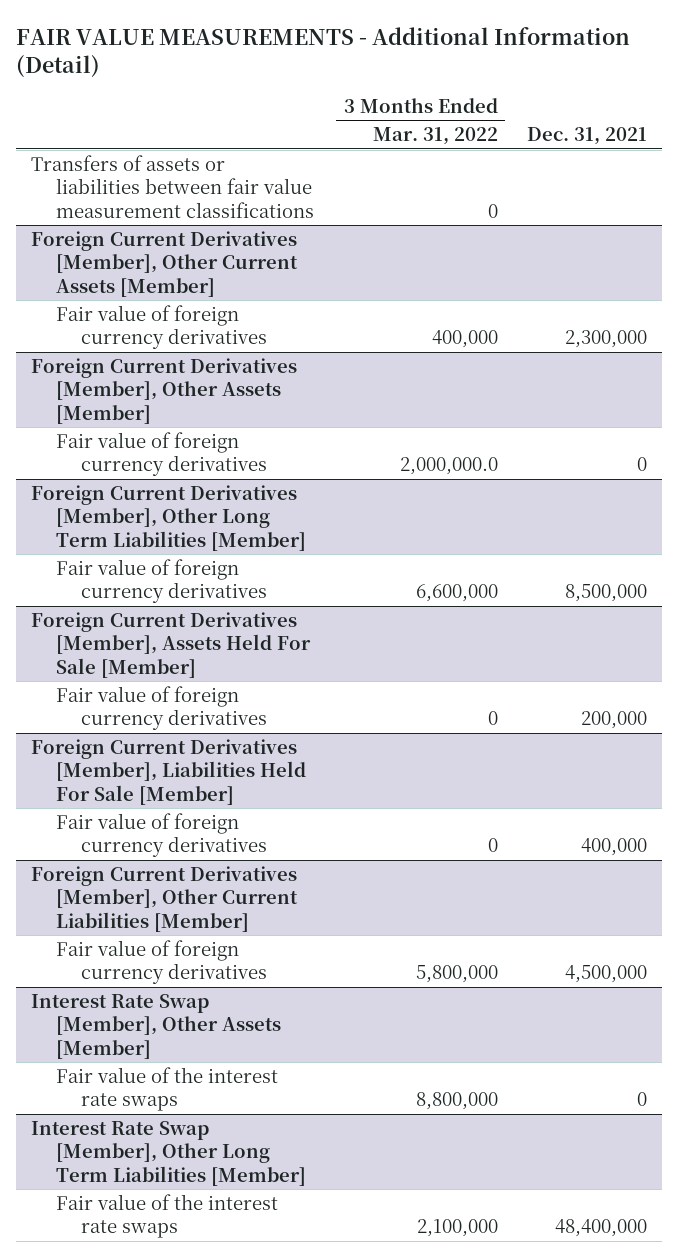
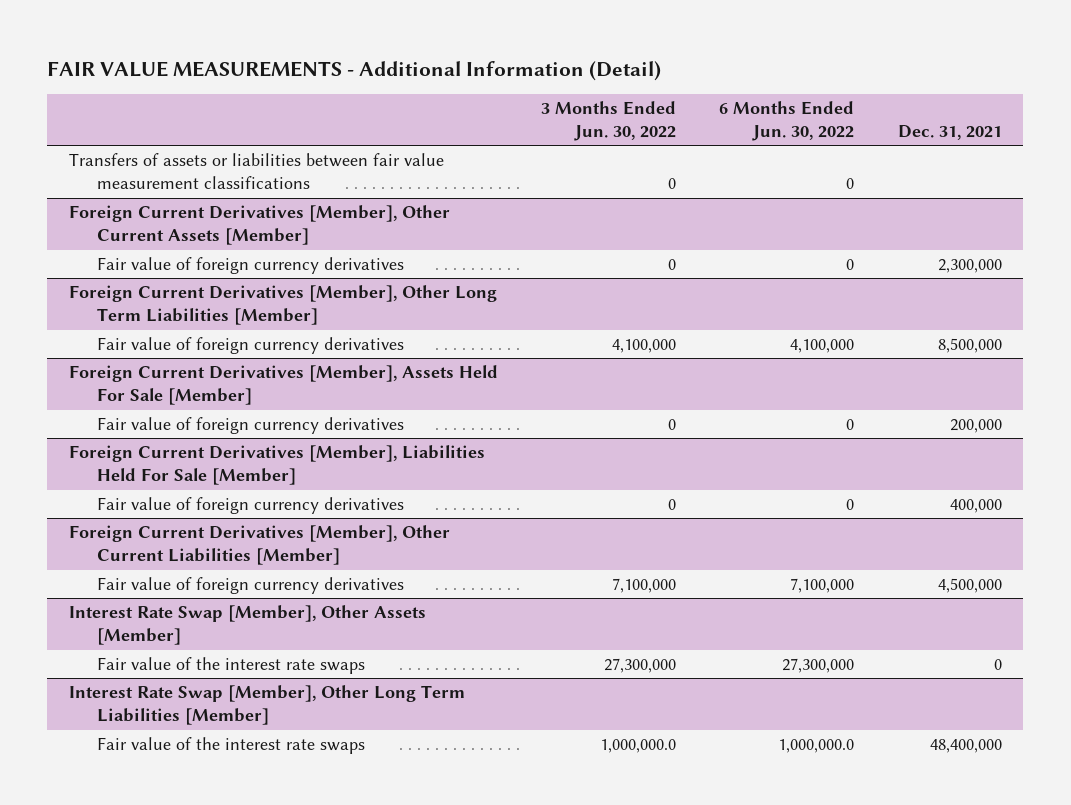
- | 3 Months Ended Mar. 31, 2022 | Dec. 31, 2021
+ | 3 Months Ended Jun. 30, 2022 | 6 Months Ended Jun. 30, 2022 | Dec. 31, 2021
- Foreign Current Derivatives [Member], Other Assets [Member]
- Fair value of foreign currency derivatives | 2,000,000.0 | 0

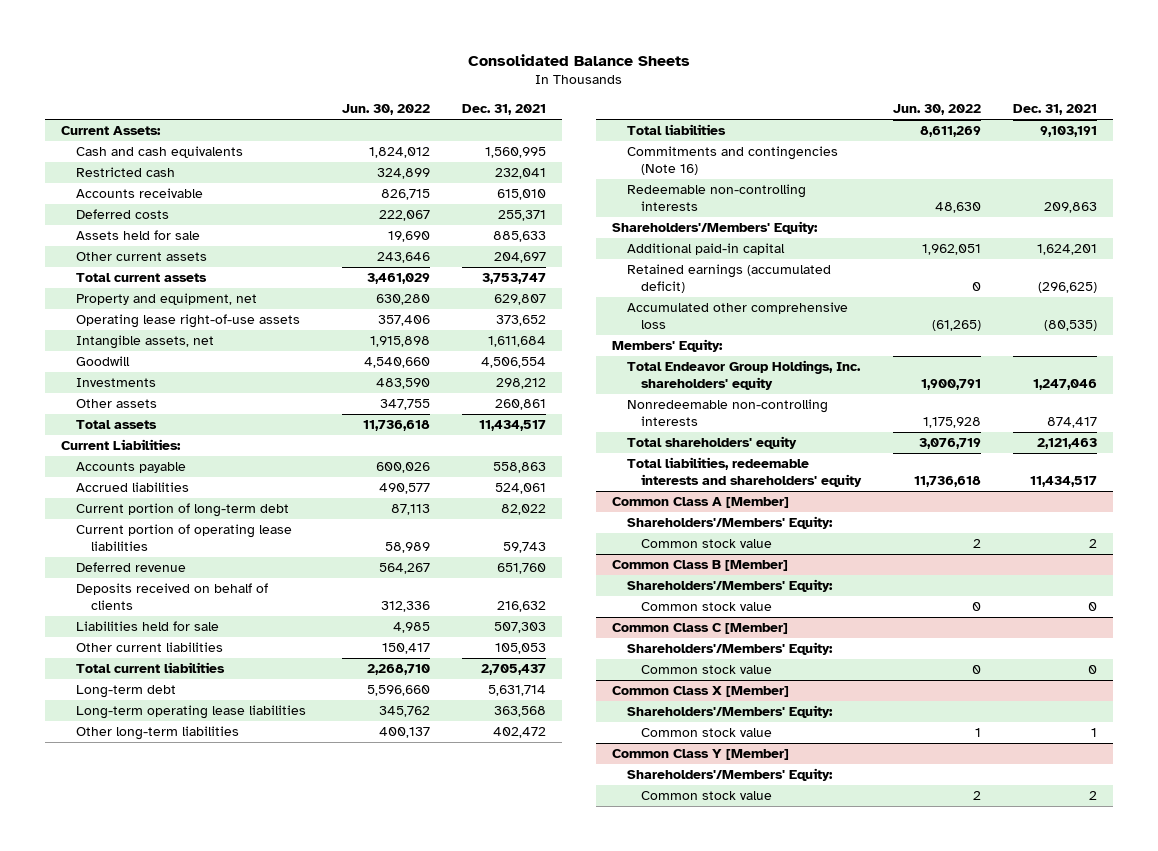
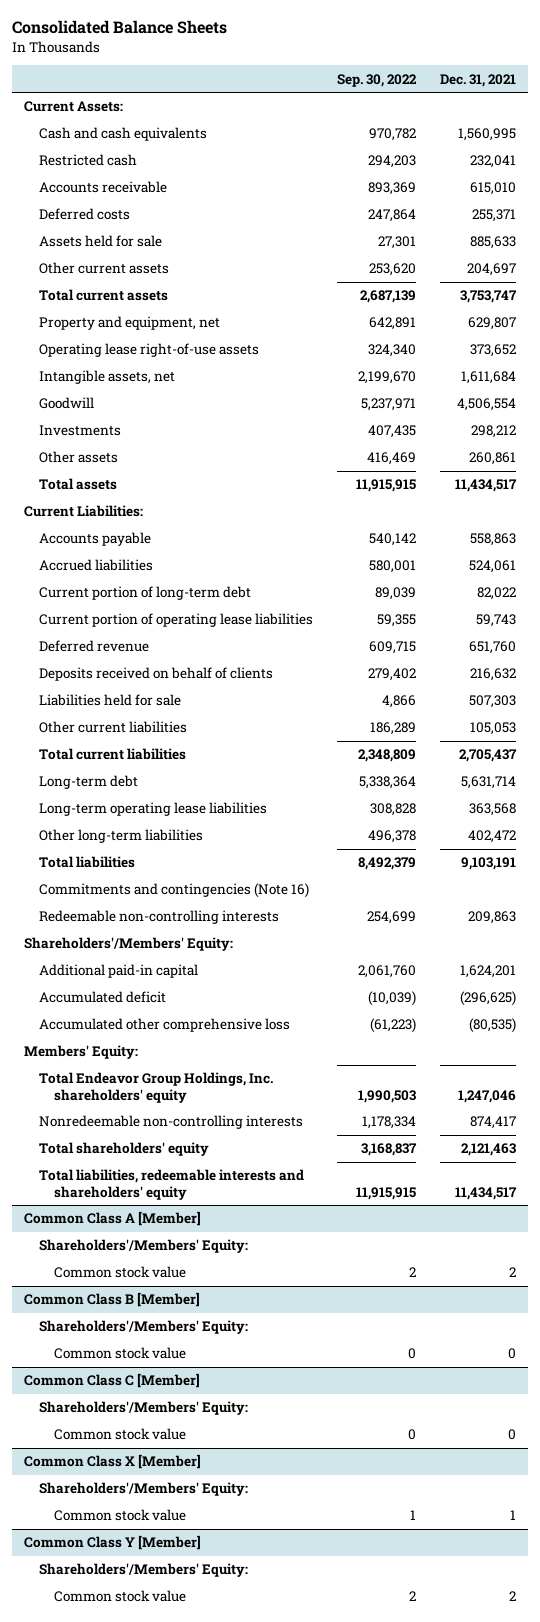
- | Jun. 30, 2022 | Dec. 31, 2021
+ | Sep. 30, 2022 | Dec. 31, 2021
- Retained earnings (accumulated deficit) | 0 | (296,625)
+ Accumulated deficit | (10,039) | (296,625)

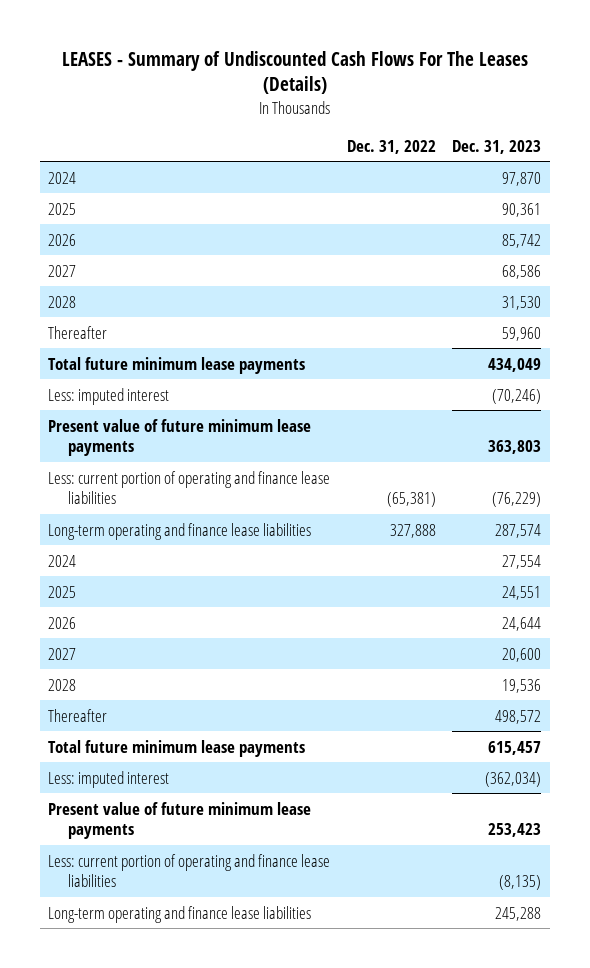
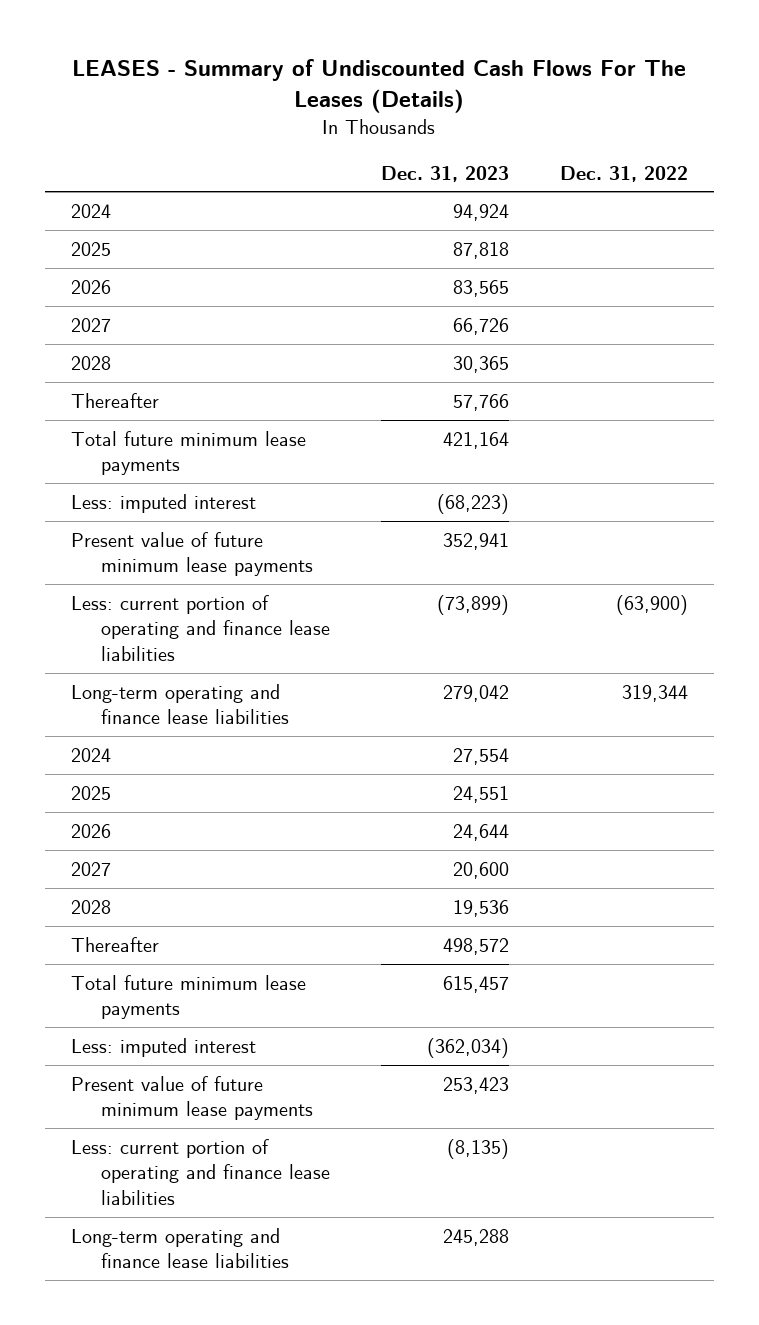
- | Dec. 31, 2022 | Dec. 31, 2023
+ | Dec. 31, 2023 | Dec. 31, 2022
- 2024 | | 97,870
- 2025 | | 90,361
- 2026 | | 85,742
- 2027 | | 68,586
- 2028 | | 31,530
- Thereafter | | 59,960
- Total future minimum lease payments | | 434,049
- Less: imputed interest | | (70,246)
- Present value of future minimum lease payments | | 363,803
- Less: current portion of operating and finance lease liabilities | (65,381) | (76,229)
- Long-term operating and finance lease liabilities | 327,888 | 287,574
+ 2024 | 94,924 |
+ 2025 | 87,818 |
+ 2026 | 83,565 |
+ 2027 | 66,726 |
+ 2028 | 30,365 |
+ Thereafter | 57,766 |
+ Total future minimum lease payments | 421,164 |
+ Less: imputed interest | (68,223) |
+ Present value of future minimum lease payments | 352,941 |
+ Less: current portion of operating and finance lease liabilities | (73,899) | (63,900)
+ Long-term operating and finance lease liabilities | 279,042 | 319,344

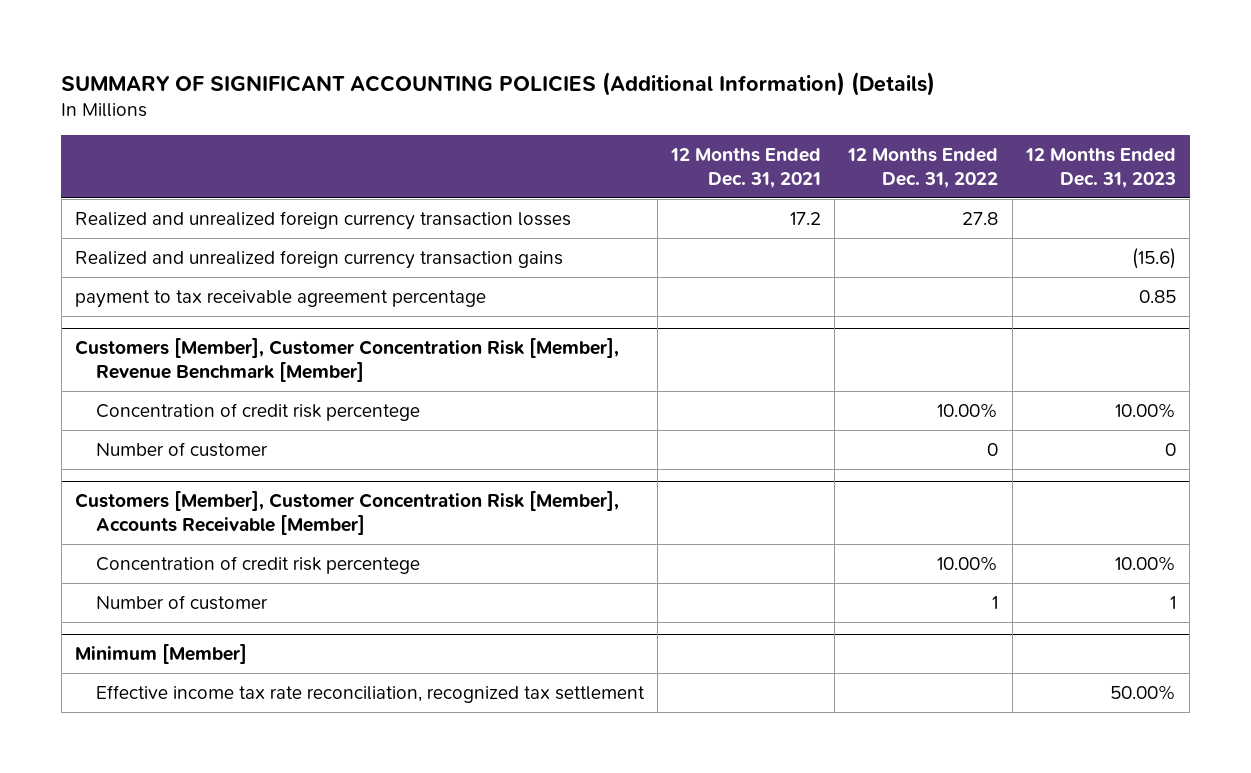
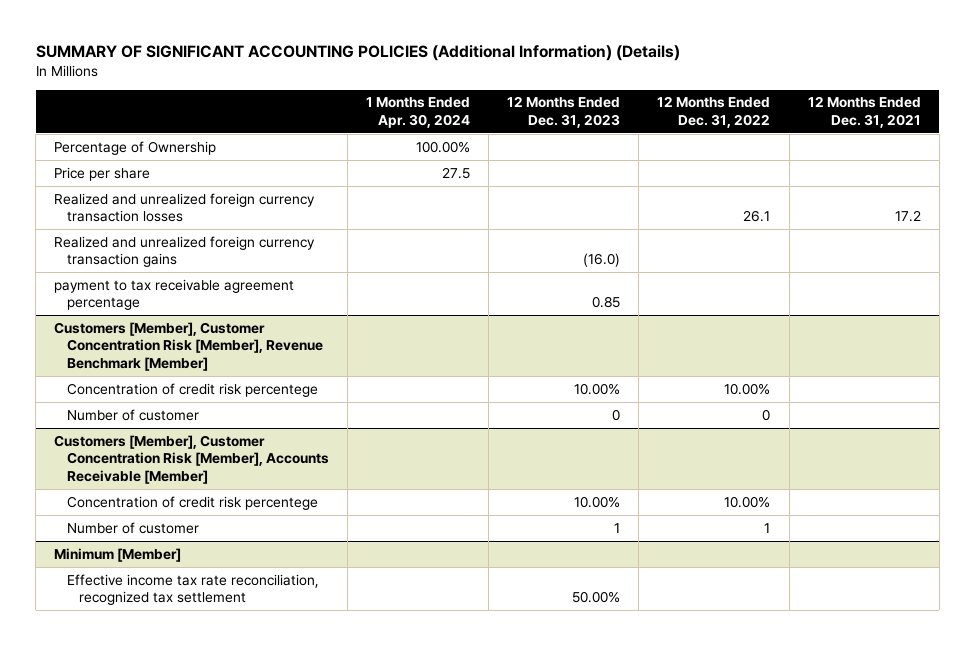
- | 12 Months Ended Dec. 31, 2021 | 12 Months Ended Dec. 31, 2022 | 12 Months Ended Dec. 31, 2023
+ | 1 Months Ended Apr. 30, 2024 | 12 Months Ended Dec. 31, 2023 | 12 Months Ended Dec. 31, 2022 | 12 Months Ended Dec. 31, 2021
- Realized and unrealized foreign currency transaction losses | 17.2 | 27.8 |
- Realized and unrealized foreign currency transaction gains | | | (15.6)
+ Percentage of Ownership | 100.00% | | |
+ Price per share | 27.5 | | |
+ Realized and unrealized foreign currency transaction losses | | | 26.1 | 17.2
+ Realized and unrealized foreign currency transaction gains | | (16.0) | |

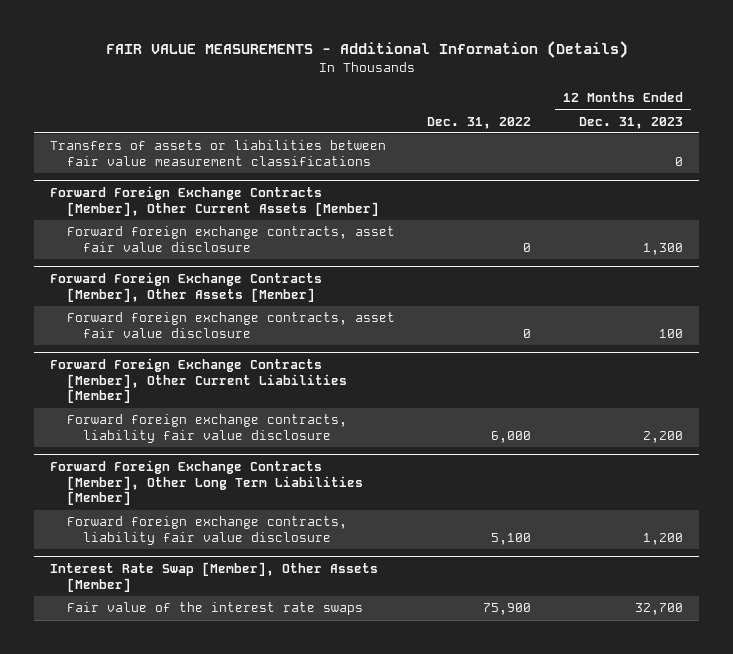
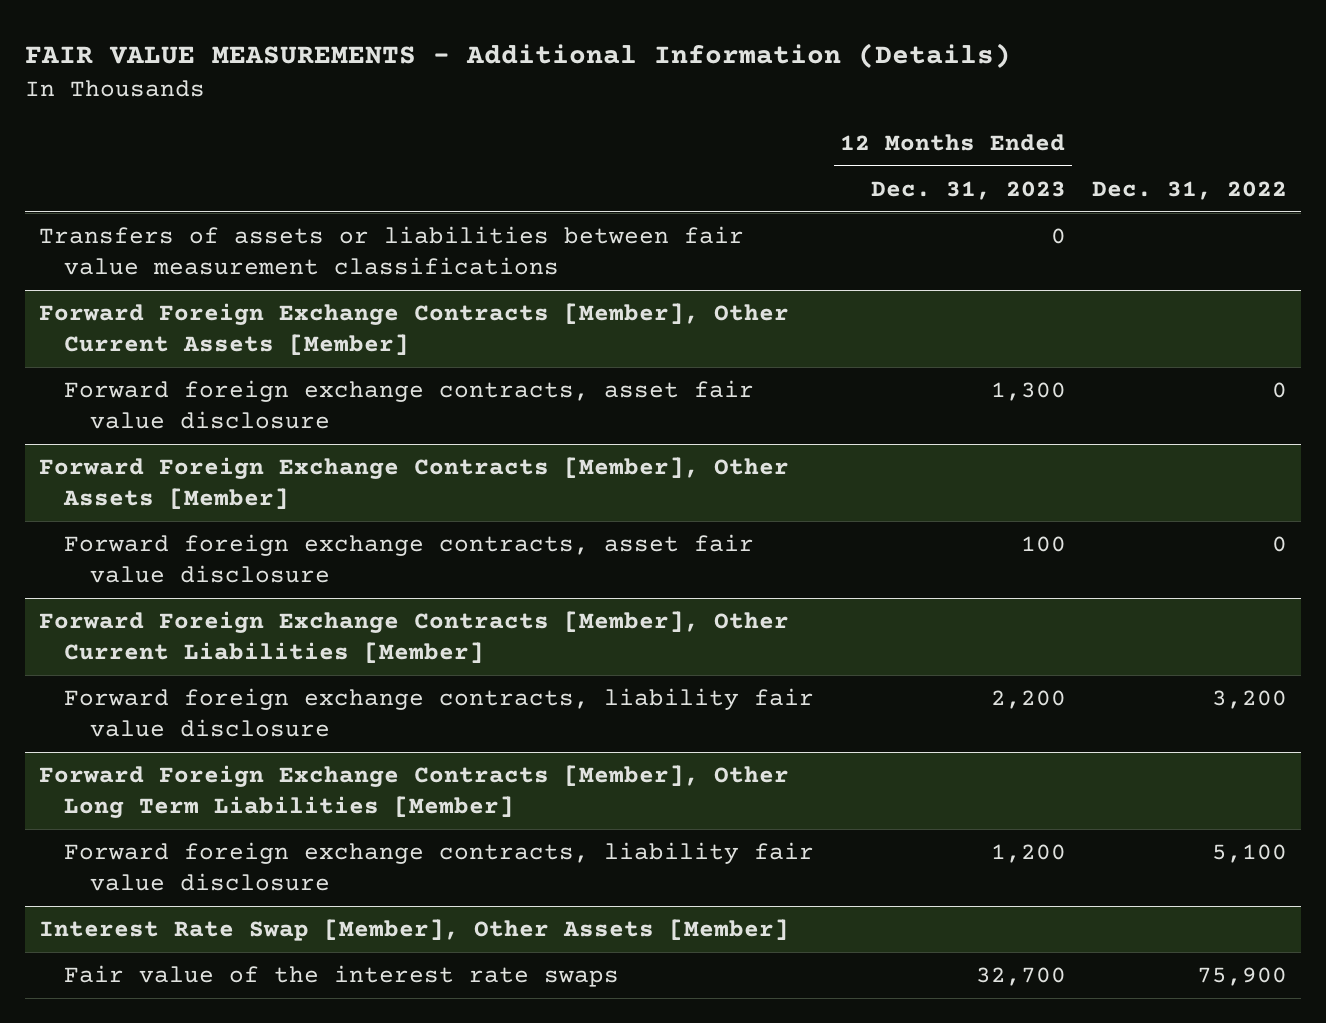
- | Dec. 31, 2022 | 12 Months Ended Dec. 31, 2023
+ | 12 Months Ended Dec. 31, 2023 | Dec. 31, 2022
@ Forward Foreign Exchange Contracts [Member], Other Current Liabilities [Member]
- Forward foreign exchange contracts, liability fair value disclosure | 6,000 | 2,200
+ Forward foreign exchange contracts, liability fair value disclosure | 2,200 | 3,200

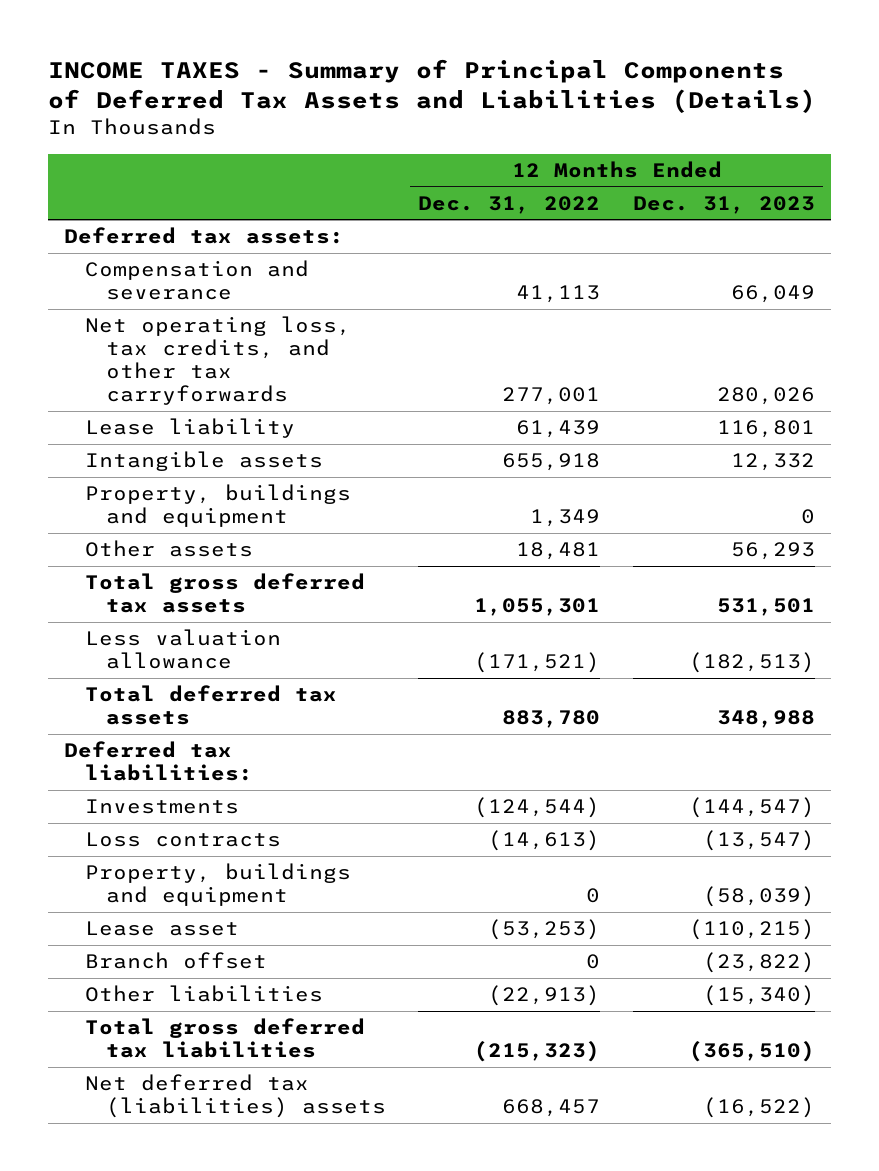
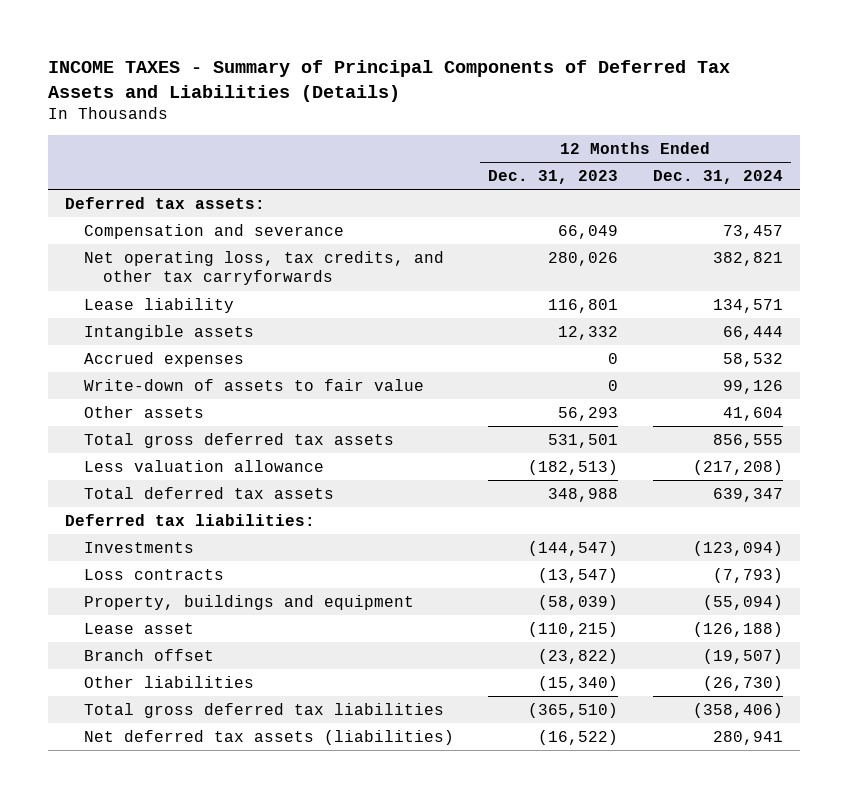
- | 12 Months Ended Dec. 31, 2022 | 12 Months Ended Dec. 31, 2023
+ | 12 Months Ended Dec. 31, 2023 | 12 Months Ended Dec. 31, 2024
- Property, buildings and equipment | 1,349 | 0
+ Accrued expenses | 0 | 58,532
+ Write-down of assets to fair value | 0 | 99,126
- Net deferred tax (liabilities) assets | 668,457 | (16,522)
+ Net deferred tax assets (liabilities) | (16,522) | 280,941

